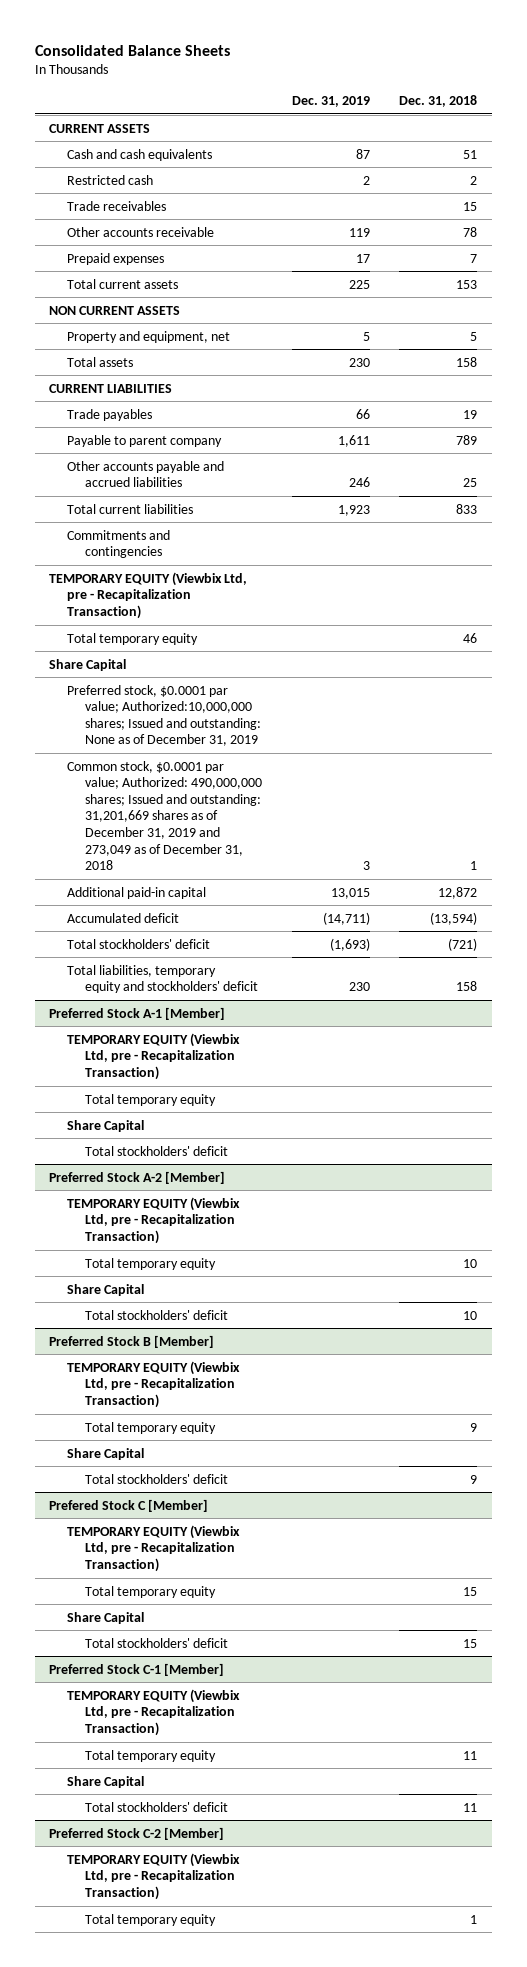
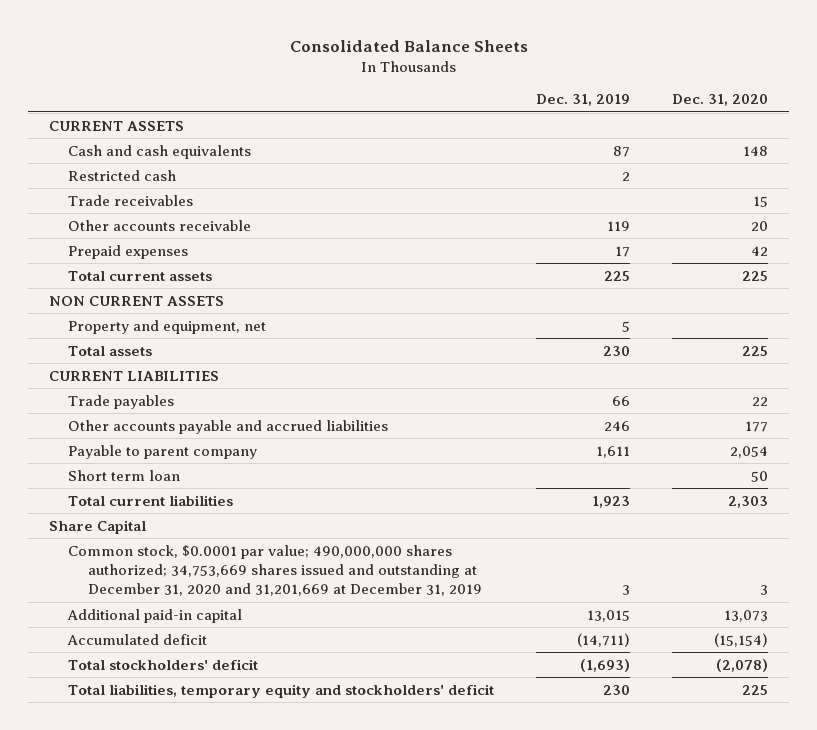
- | Dec. 31, 2019 | Dec. 31, 2018
+ | Dec. 31, 2019 | Dec. 31, 2020
moved down: Payable to parent company | 1,611 | 2,054
+ Short term loan | | 50
- Commitments and contingencies
- TEMPORARY EQUITY (Viewbix Ltd, pre - Recapitalization Transaction)
- Total temporary equity | | 46
- Preferred stock, $0.0001 par value; Authorized:10,000,000 shares; Issued and outstanding: None as of December 31, 2019
- Common stock, $0.0001 par value; Authorized: 490,000,000 shares; Issued and outstanding: 31,201,669 shares as of December 31, 2019 and 273,049 as of December 31, 2018 | 3 | 1
+ Common stock, $0.0001 par value; 490,000,000 shares authorized; 34,753,669 shares issued and outstanding at December 31, 2020 and 31,201,669 at December 31, 2019 | 3 | 3
- Preferred Stock A-1 [Member]
- TEMPORARY EQUITY (Viewbix Ltd, pre - Recapitalization Transaction)
- Total temporary equity
- Share Capital
- Total stockholders' deficit
- Preferred Stock A-2 [Member]
- TEMPORARY EQUITY (Viewbix Ltd, pre - Recapitalization Transaction)
- Total temporary equity | | 10
- Share Capital
- Total stockholders' deficit | | 10
- Preferred Stock B [Member]
- TEMPORARY EQUITY (Viewbix Ltd, pre - Recapitalization Transaction)
- Total temporary equity | | 9
- Share Capital
- Total stockholders' deficit | | 9
- Prefered Stock C [Member]
- TEMPORARY EQUITY (Viewbix Ltd, pre - Recapitalization Transaction)
- Total temporary equity | | 15
- Share Capital
- Total stockholders' deficit | | 15
- Preferred Stock C-1 [Member]
- TEMPORARY EQUITY (Viewbix Ltd, pre - Recapitalization Transaction)
- Total temporary equity | | 11
- Share Capital
- Total stockholders' deficit | | 11
- Preferred Stock C-2 [Member]
- TEMPORARY EQUITY (Viewbix Ltd, pre - Recapitalization Transaction)
- Total temporary equity | | 1

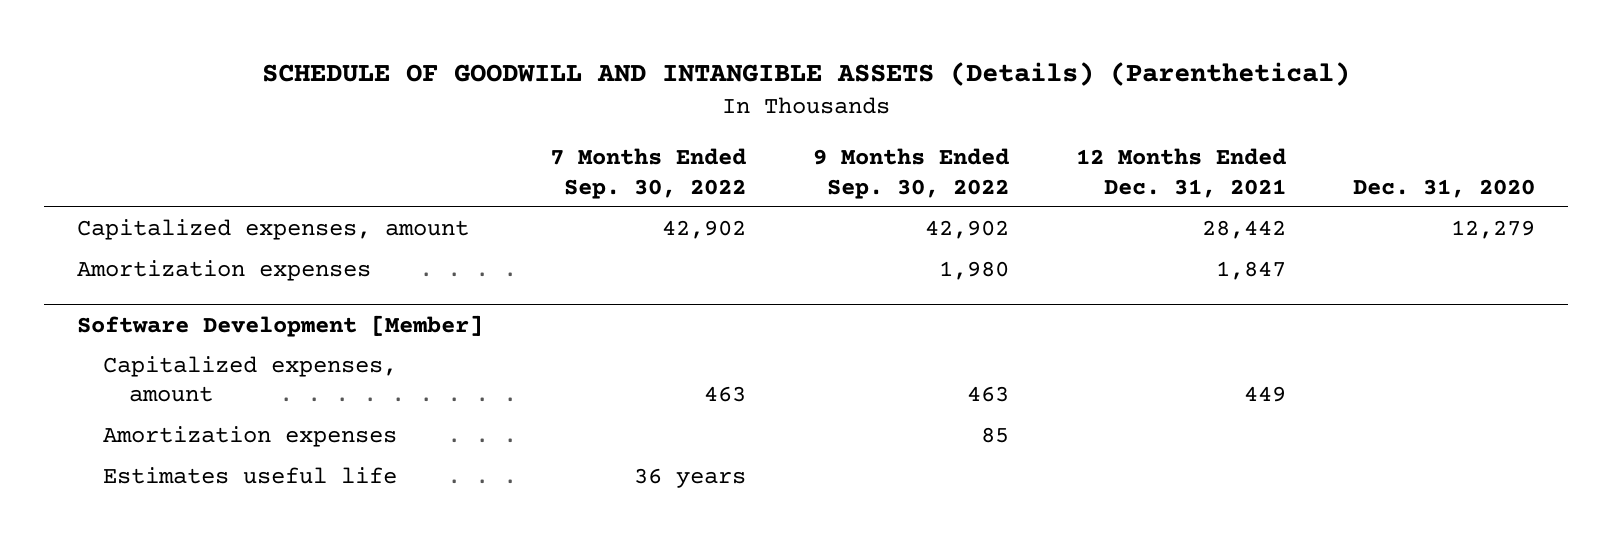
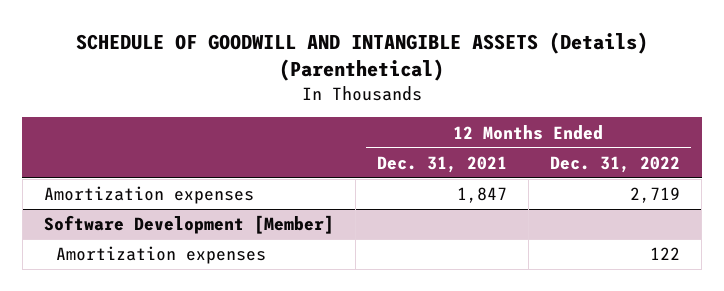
- | 7 Months Ended Sep. 30, 2022 | 9 Months Ended Sep. 30, 2022 | 12 Months Ended Dec. 31, 2021 | Dec. 31, 2020
+ | 12 Months Ended Dec. 31, 2021 | 12 Months Ended Dec. 31, 2022
- Capitalized expenses, amount | 42,902 | 42,902 | 28,442 | 12,279
@ Software Development [Member]
- Capitalized expenses, amount | 463 | 463 | 449 |
- Estimates useful life | 36 years | | |

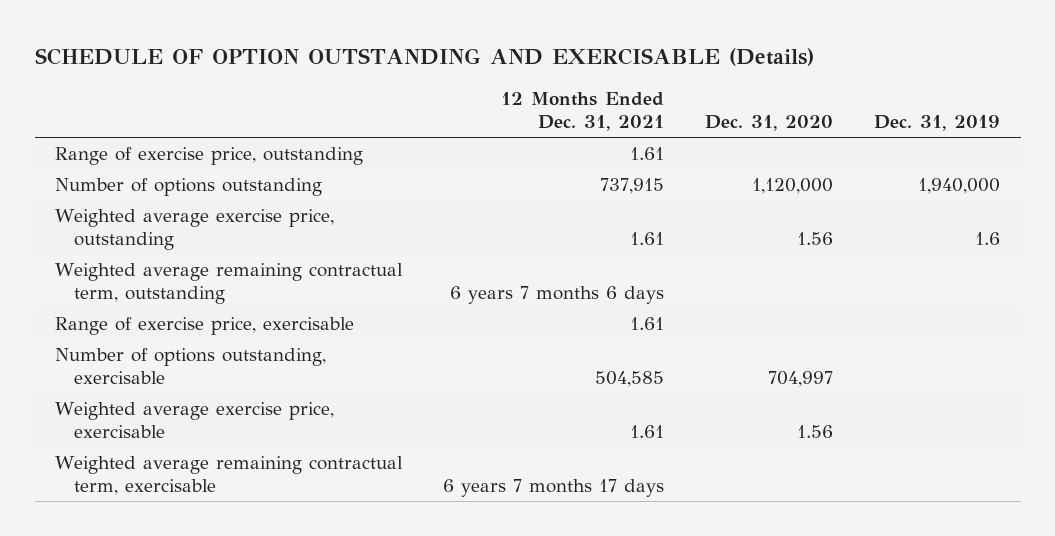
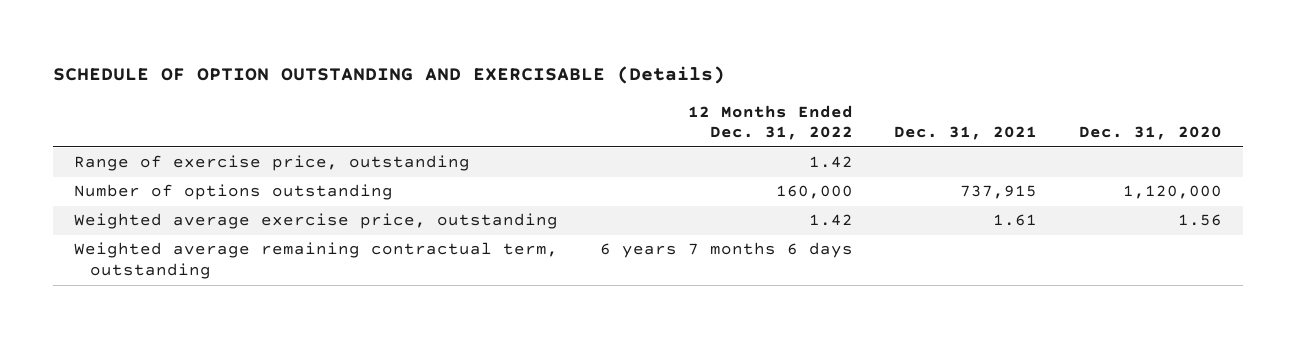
- | 12 Months Ended Dec. 31, 2021 | Dec. 31, 2020 | Dec. 31, 2019
+ | 12 Months Ended Dec. 31, 2022 | Dec. 31, 2021 | Dec. 31, 2020
- Range of exercise price, exercisable | 1.61 | |
- Number of options outstanding, exercisable | 504,585 | 704,997 |
- Weighted average exercise price, exercisable | 1.61 | 1.56 |
- Weighted average remaining contractual term, exercisable | 6 years 7 months 17 days | |

